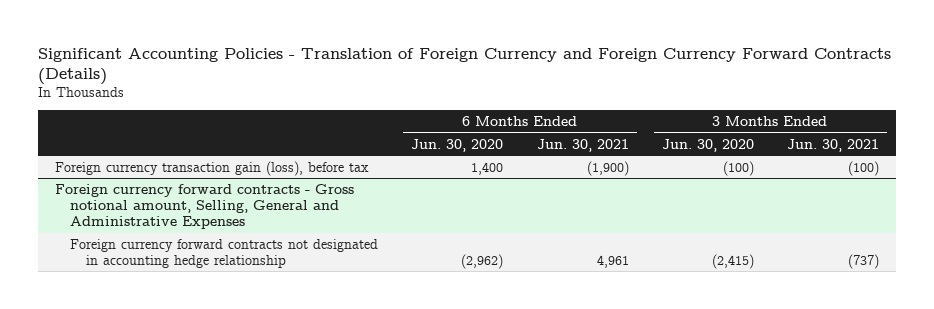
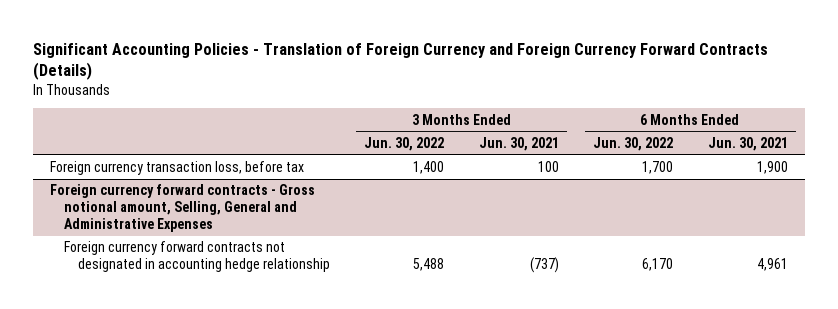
- | 6 Months Ended Jun. 30, 2020 | 6 Months Ended Jun. 30, 2021 | 3 Months Ended Jun. 30, 2020 | 3 Months Ended Jun. 30, 2021
+ | 3 Months Ended Jun. 30, 2022 | 3 Months Ended Jun. 30, 2021 | 6 Months Ended Jun. 30, 2022 | 6 Months Ended Jun. 30, 2021
- Foreign currency transaction gain (loss), before tax | 1,400 | (1,900) | (100) | (100)
+ Foreign currency transaction loss, before tax | 1,400 | 100 | 1,700 | 1,900

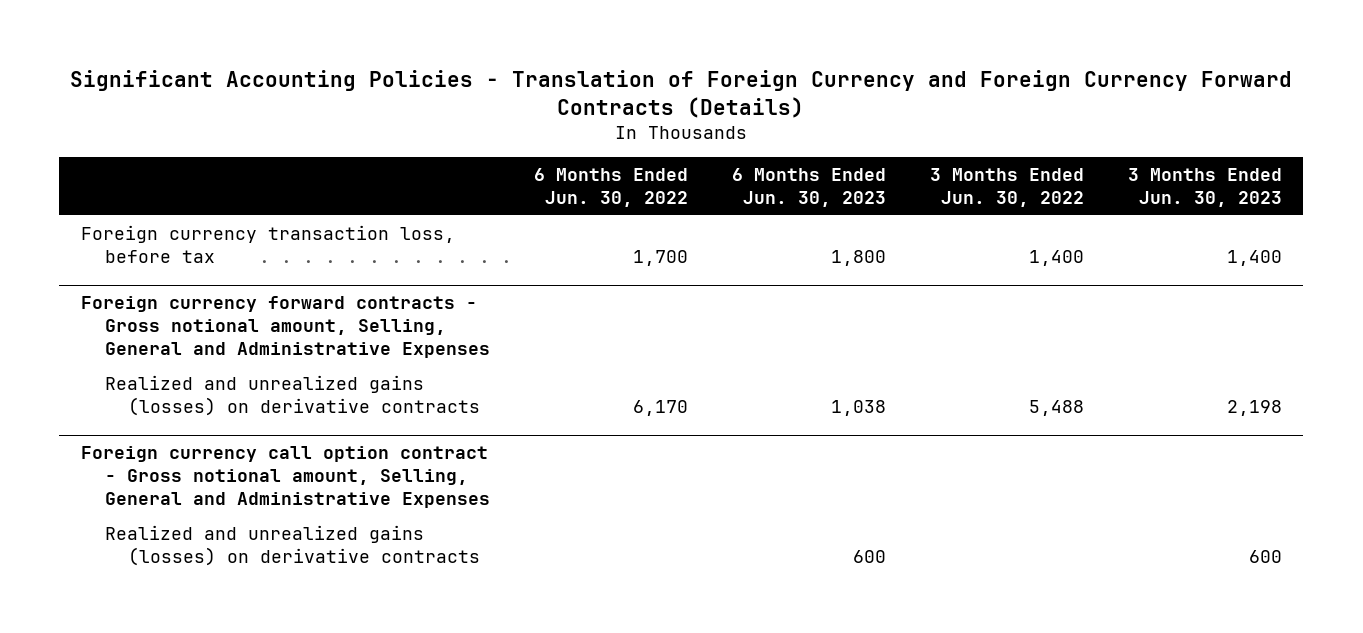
- | 3 Months Ended Jun. 30, 2022 | 3 Months Ended Jun. 30, 2021 | 6 Months Ended Jun. 30, 2022 | 6 Months Ended Jun. 30, 2021
+ | 6 Months Ended Jun. 30, 2022 | 6 Months Ended Jun. 30, 2023 | 3 Months Ended Jun. 30, 2022 | 3 Months Ended Jun. 30, 2023
@ Foreign currency forward contracts - Gross notional amount, Selling, General and Administrative Expenses
- Foreign currency forward contracts not designated in accounting hedge relationship | 5,488 | (737) | 6,170 | 4,961
+ Realized and unrealized gains (losses) on derivative contracts | 6,170 | 1,038 | 5,488 | 2,198
+ Foreign currency call option contract - Gross notional amount, Selling, General and Administrative Expenses
+ Realized and unrealized gains (losses) on derivative contracts | | 600 | | 600

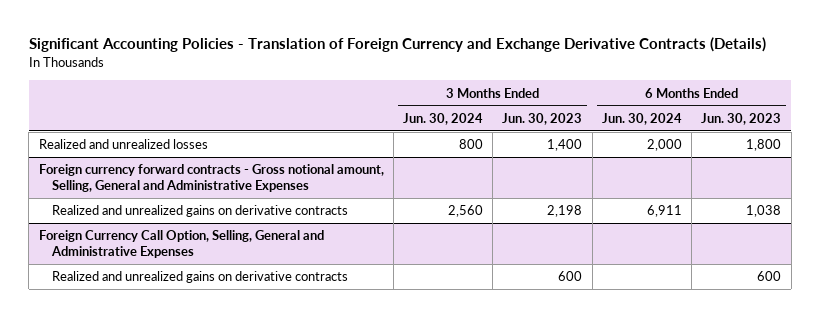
- Significant Accounting Policies - Translation of Foreign Currency and Foreign Currency Forward Contracts (Details)
+ Significant Accounting Policies - Translation of Foreign Currency and Exchange Derivative Contracts (Details)
- | 6 Months Ended Jun. 30, 2022 | 6 Months Ended Jun. 30, 2023 | 3 Months Ended Jun. 30, 2022 | 3 Months Ended Jun. 30, 2023
+ | 3 Months Ended Jun. 30, 2024 | 3 Months Ended Jun. 30, 2023 | 6 Months Ended Jun. 30, 2024 | 6 Months Ended Jun. 30, 2023
- Foreign currency transaction loss, before tax | 1,700 | 1,800 | 1,400 | 1,400
+ Realized and unrealized losses | 800 | 1,400 | 2,000 | 1,800
@ Foreign currency forward contracts - Gross notional amount, Selling, General and Administrative Expenses
- Realized and unrealized gains (losses) on derivative contracts | 6,170 | 1,038 | 5,488 | 2,198
- Foreign currency call option contract - Gross notional amount, Selling, General and Administrative Expenses
- Realized and unrealized gains (losses) on derivative contracts | | 600 | | 600
@ Foreign currency forward contracts - Gross notional amount, Selling, General and Administrative Expenses
+ Realized and unrealized gains on derivative contracts | 2,560 | 2,198 | 6,911 | 1,038
+ Foreign Currency Call Option, Selling, General and Administrative Expenses
+ Realized and unrealized gains on derivative contracts | | 600 | | 600

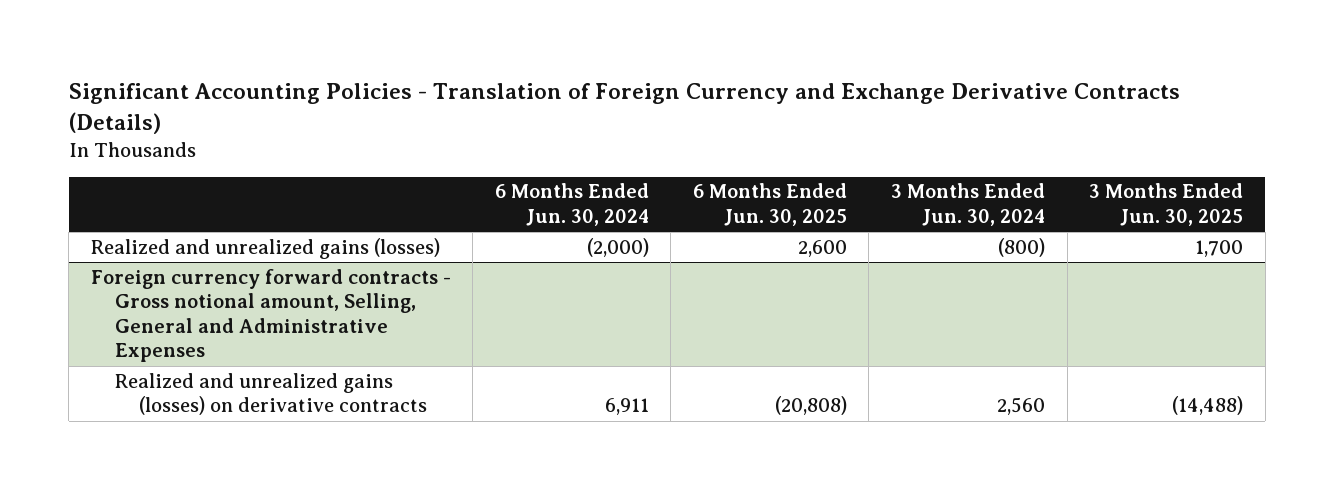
- | 3 Months Ended Jun. 30, 2024 | 3 Months Ended Jun. 30, 2023 | 6 Months Ended Jun. 30, 2024 | 6 Months Ended Jun. 30, 2023
+ | 6 Months Ended Jun. 30, 2024 | 6 Months Ended Jun. 30, 2025 | 3 Months Ended Jun. 30, 2024 | 3 Months Ended Jun. 30, 2025
- Realized and unrealized losses | 800 | 1,400 | 2,000 | 1,800
+ Realized and unrealized gains (losses) | (2,000) | 2,600 | (800) | 1,700
@ Foreign currency forward contracts - Gross notional amount, Selling, General and Administrative Expenses
- Realized and unrealized gains on derivative contracts | 2,560 | 2,198 | 6,911 | 1,038
- Foreign Currency Call Option, Selling, General and Administrative Expenses
- Realized and unrealized gains on derivative contracts | | 600 | | 600
@ Foreign currency forward contracts - Gross notional amount, Selling, General and Administrative Expenses
+ Realized and unrealized gains (losses) on derivative contracts | 6,911 | (20,808) | 2,560 | (14,488)

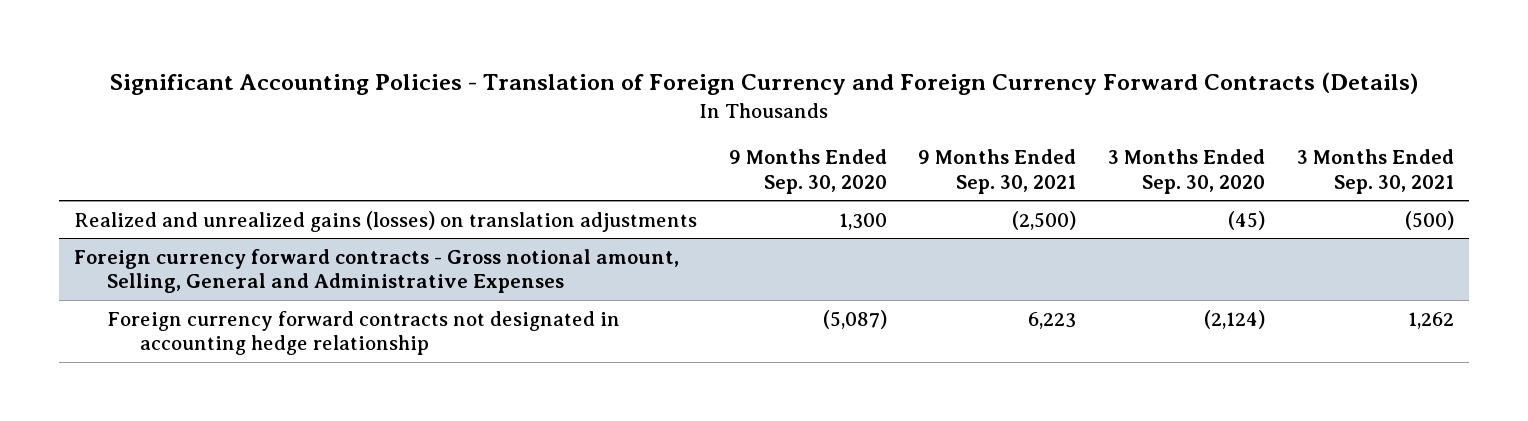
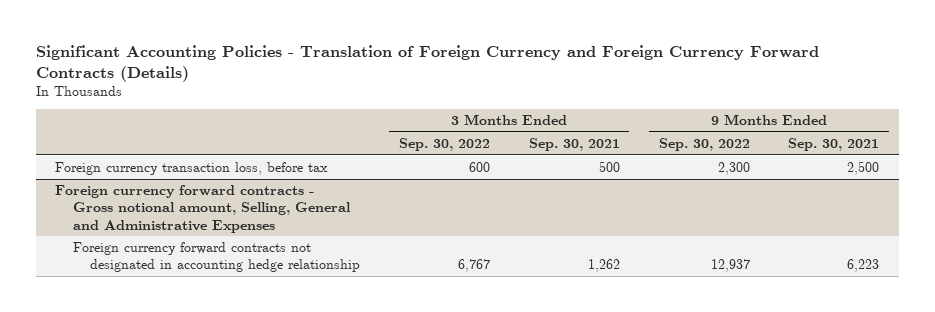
- | 9 Months Ended Sep. 30, 2020 | 9 Months Ended Sep. 30, 2021 | 3 Months Ended Sep. 30, 2020 | 3 Months Ended Sep. 30, 2021
+ | 3 Months Ended Sep. 30, 2022 | 3 Months Ended Sep. 30, 2021 | 9 Months Ended Sep. 30, 2022 | 9 Months Ended Sep. 30, 2021
- Realized and unrealized gains (losses) on translation adjustments | 1,300 | (2,500) | (45) | (500)
+ Foreign currency transaction loss, before tax | 600 | 500 | 2,300 | 2,500

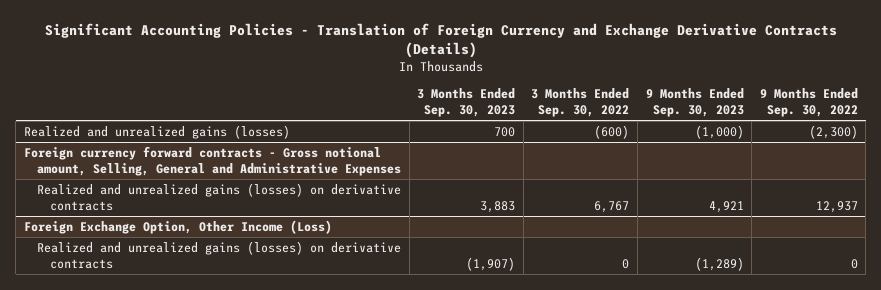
- Significant Accounting Policies - Translation of Foreign Currency and Foreign Currency Forward Contracts (Details)
+ Significant Accounting Policies - Translation of Foreign Currency and Exchange Derivative Contracts (Details)
- | 3 Months Ended Sep. 30, 2022 | 3 Months Ended Sep. 30, 2021 | 9 Months Ended Sep. 30, 2022 | 9 Months Ended Sep. 30, 2021
+ | 3 Months Ended Sep. 30, 2023 | 3 Months Ended Sep. 30, 2022 | 9 Months Ended Sep. 30, 2023 | 9 Months Ended Sep. 30, 2022
- Foreign currency transaction loss, before tax | 600 | 500 | 2,300 | 2,500
+ Realized and unrealized gains (losses) | 700 | (600) | (1,000) | (2,300)
@ Foreign currency forward contracts - Gross notional amount, Selling, General and Administrative Expenses
- Foreign currency forward contracts not designated in accounting hedge relationship | 6,767 | 1,262 | 12,937 | 6,223
+ Realized and unrealized gains (losses) on derivative contracts | 3,883 | 6,767 | 4,921 | 12,937
+ Foreign Exchange Option, Other Income (Loss)
+ Realized and unrealized gains (losses) on derivative contracts | (1,907) | 0 | (1,289) | 0

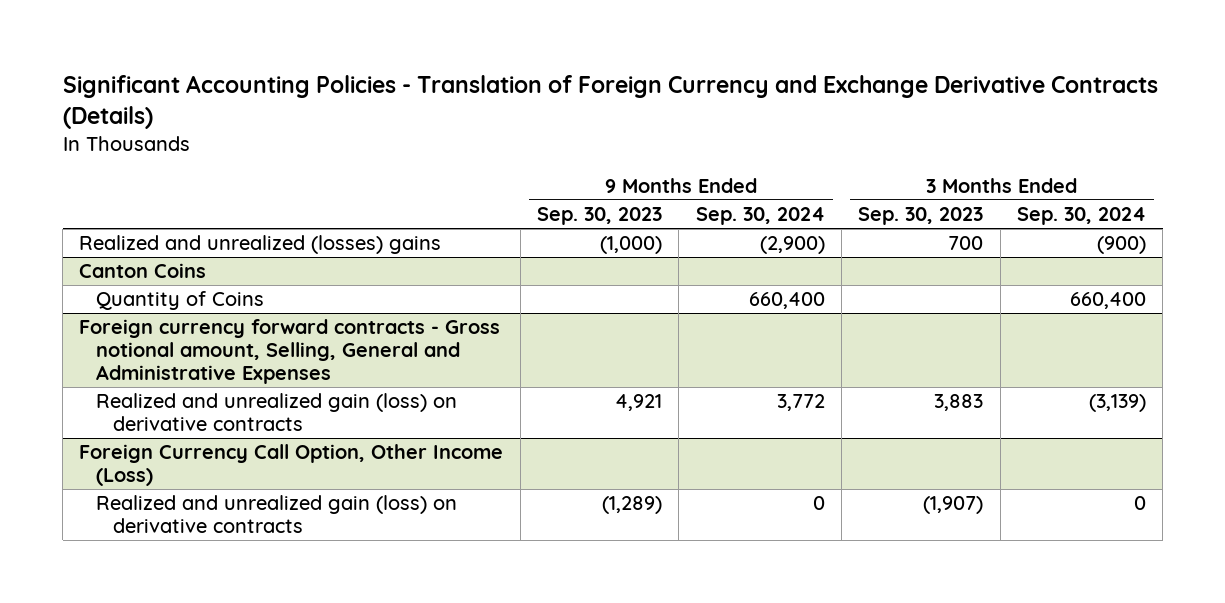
- | 3 Months Ended Sep. 30, 2023 | 3 Months Ended Sep. 30, 2022 | 9 Months Ended Sep. 30, 2023 | 9 Months Ended Sep. 30, 2022
+ | 9 Months Ended Sep. 30, 2023 | 9 Months Ended Sep. 30, 2024 | 3 Months Ended Sep. 30, 2023 | 3 Months Ended Sep. 30, 2024
- Realized and unrealized gains (losses) | 700 | (600) | (1,000) | (2,300)
+ Realized and unrealized (losses) gains | (1,000) | (2,900) | 700 | (900)
+ Canton Coins
+ Quantity of Coins | | 660,400 | | 660,400
@ Foreign currency forward contracts - Gross notional amount, Selling, General and Administrative Expenses
- Realized and unrealized gains (losses) on derivative contracts | 3,883 | 6,767 | 4,921 | 12,937
- Foreign Exchange Option, Other Income (Loss)
- Realized and unrealized gains (losses) on derivative contracts | (1,907) | 0 | (1,289) | 0
@ Foreign currency forward contracts - Gross notional amount, Selling, General and Administrative Expenses
+ Realized and unrealized gain (loss) on derivative contracts | 4,921 | 3,772 | 3,883 | (3,139)
+ Foreign Currency Call Option, Other Income (Loss)
+ Realized and unrealized gain (loss) on derivative contracts | (1,289) | 0 | (1,907) | 0

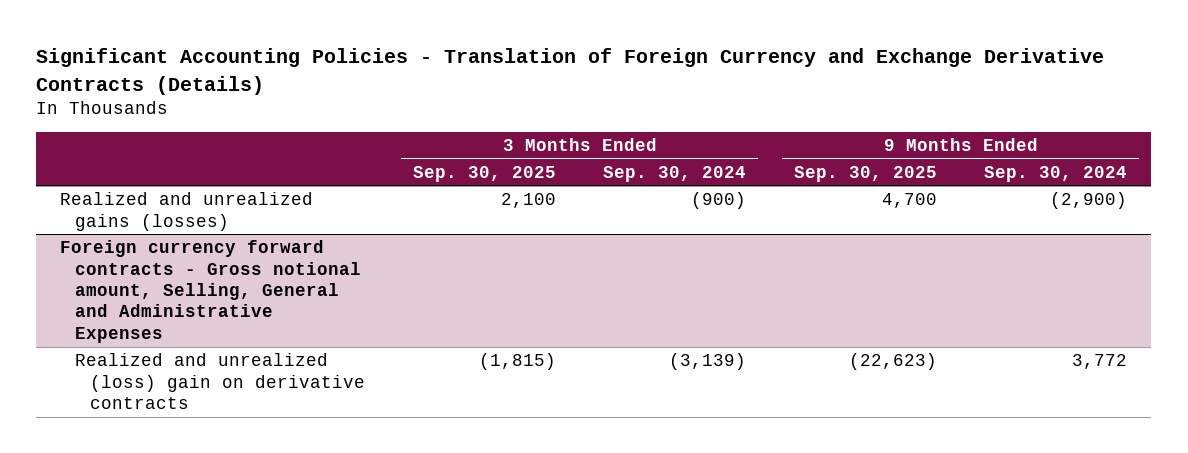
- | 9 Months Ended Sep. 30, 2023 | 9 Months Ended Sep. 30, 2024 | 3 Months Ended Sep. 30, 2023 | 3 Months Ended Sep. 30, 2024
+ | 3 Months Ended Sep. 30, 2025 | 3 Months Ended Sep. 30, 2024 | 9 Months Ended Sep. 30, 2025 | 9 Months Ended Sep. 30, 2024
- Realized and unrealized (losses) gains | (1,000) | (2,900) | 700 | (900)
- Canton Coins
- Quantity of Coins | | 660,400 | | 660,400
+ Realized and unrealized gains (losses) | 2,100 | (900) | 4,700 | (2,900)
@ Foreign currency forward contracts - Gross notional amount, Selling, General and Administrative Expenses
- Realized and unrealized gain (loss) on derivative contracts | 4,921 | 3,772 | 3,883 | (3,139)
- Foreign Currency Call Option, Other Income (Loss)
- Realized and unrealized gain (loss) on derivative contracts | (1,289) | 0 | (1,907) | 0
@ Foreign currency forward contracts - Gross notional amount, Selling, General and Administrative Expenses
+ Realized and unrealized (loss) gain on derivative contracts | (1,815) | (3,139) | (22,623) | 3,772

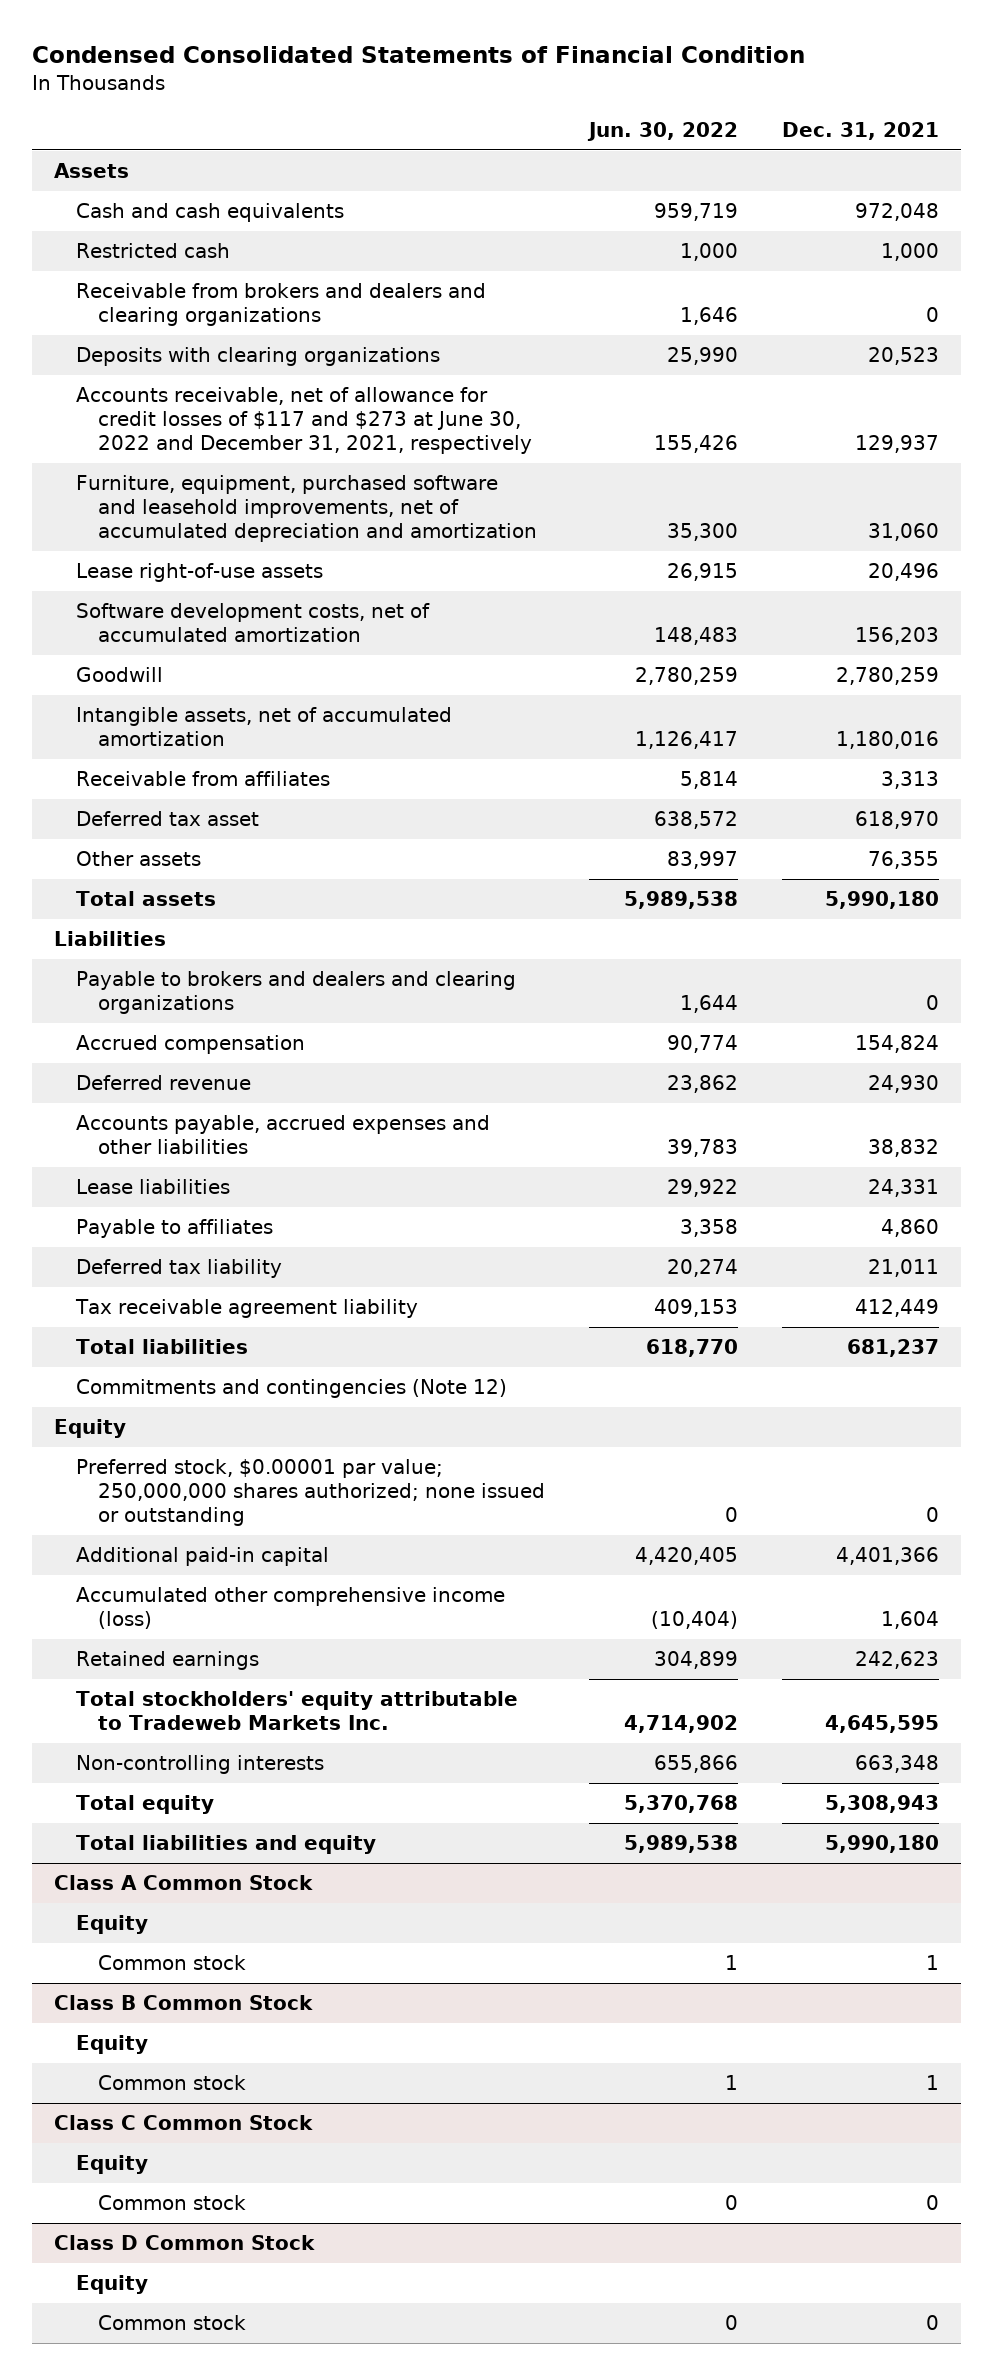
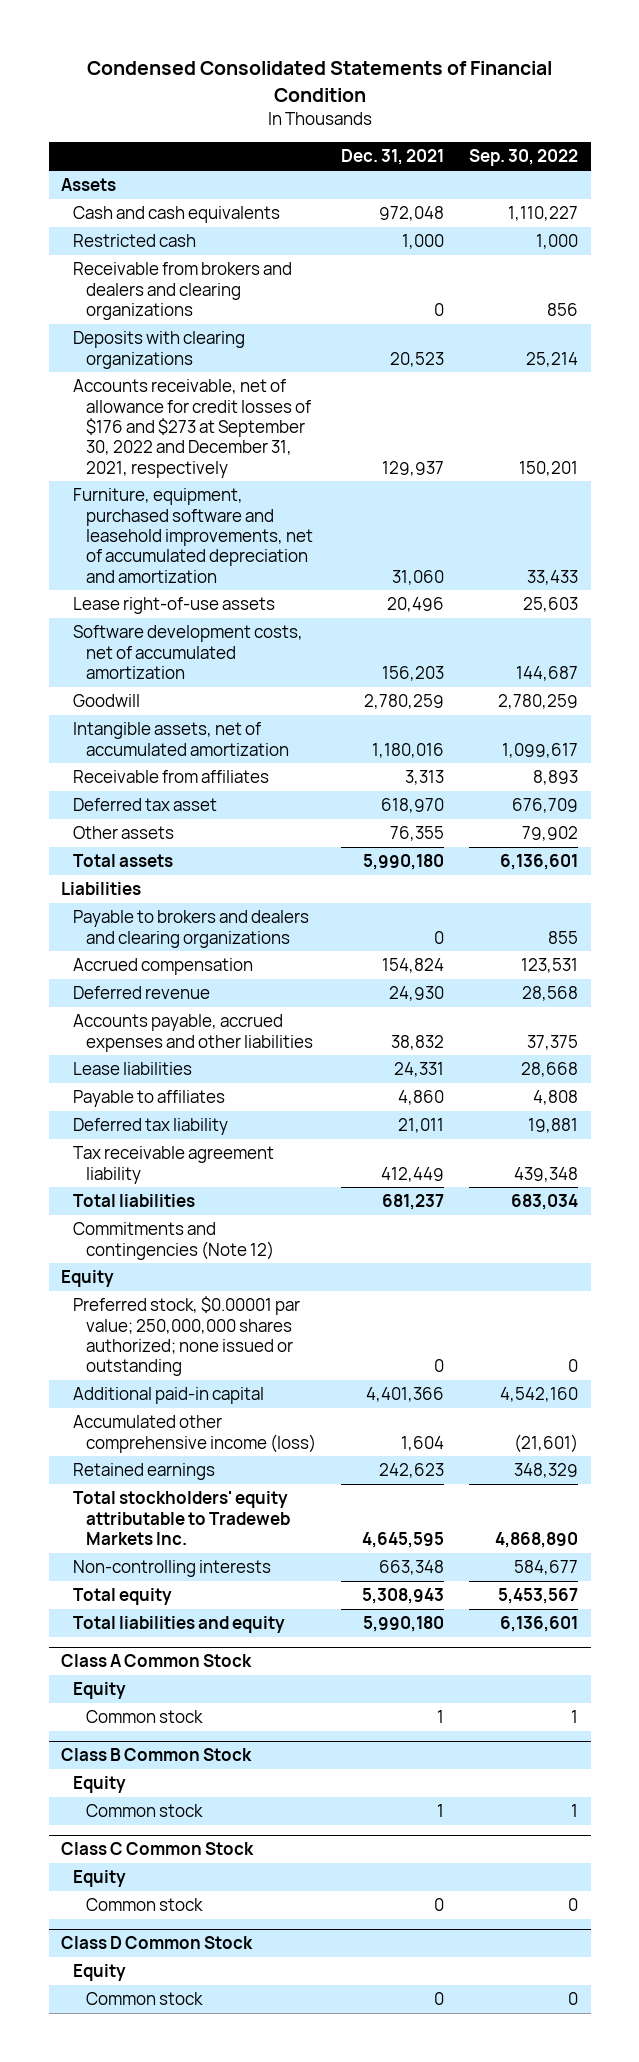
- | Jun. 30, 2022 | Dec. 31, 2021
+ | Dec. 31, 2021 | Sep. 30, 2022
- Accounts receivable, net of allowance for credit losses of $117 and $273 at June 30, 2022 and December 31, 2021, respectively | 155,426 | 129,937
+ Accounts receivable, net of allowance for credit losses of $176 and $273 at September 30, 2022 and December 31, 2021, respectively | 129,937 | 150,201

